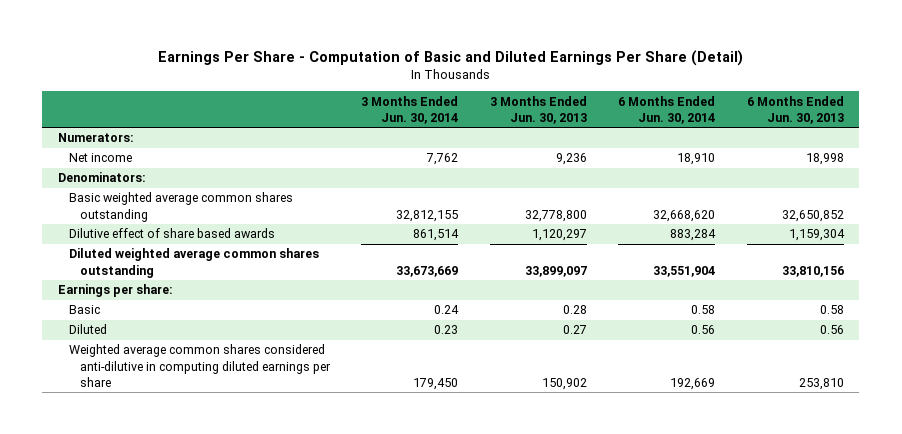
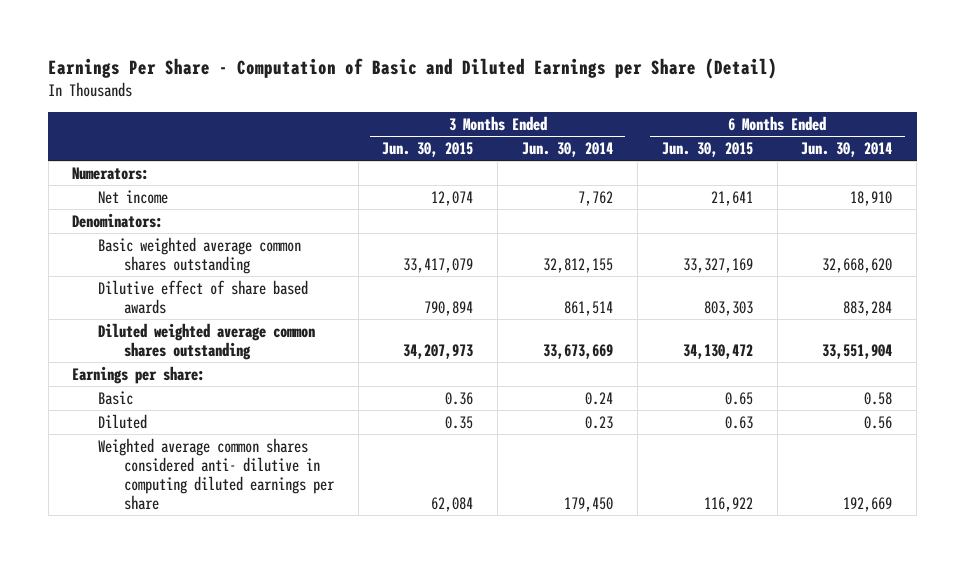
- Earnings Per Share - Computation of Basic and Diluted Earnings Per Share (Detail)
+ Earnings Per Share - Computation of Basic and Diluted Earnings per Share (Detail)
- | 3 Months Ended Jun. 30, 2014 | 3 Months Ended Jun. 30, 2013 | 6 Months Ended Jun. 30, 2014 | 6 Months Ended Jun. 30, 2013
+ | 3 Months Ended Jun. 30, 2015 | 3 Months Ended Jun. 30, 2014 | 6 Months Ended Jun. 30, 2015 | 6 Months Ended Jun. 30, 2014
- Weighted average common shares considered anti-dilutive in computing diluted earnings per share | 179,450 | 150,902 | 192,669 | 253,810
+ Weighted average common shares considered anti- dilutive in computing diluted earnings per share | 62,084 | 179,450 | 116,922 | 192,669

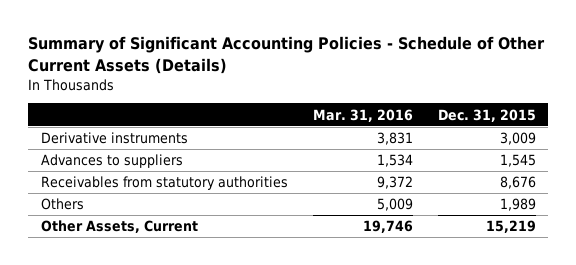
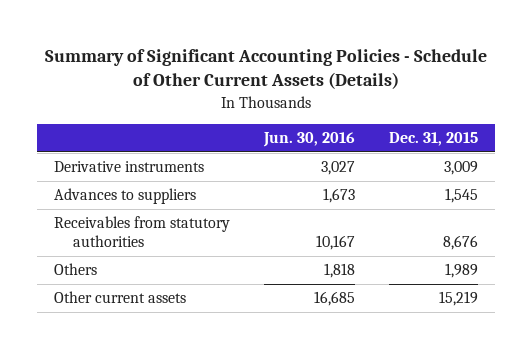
- | Mar. 31, 2016 | Dec. 31, 2015
+ | Jun. 30, 2016 | Dec. 31, 2015
- Other Assets, Current | 19,746 | 15,219
+ Other current assets | 16,685 | 15,219

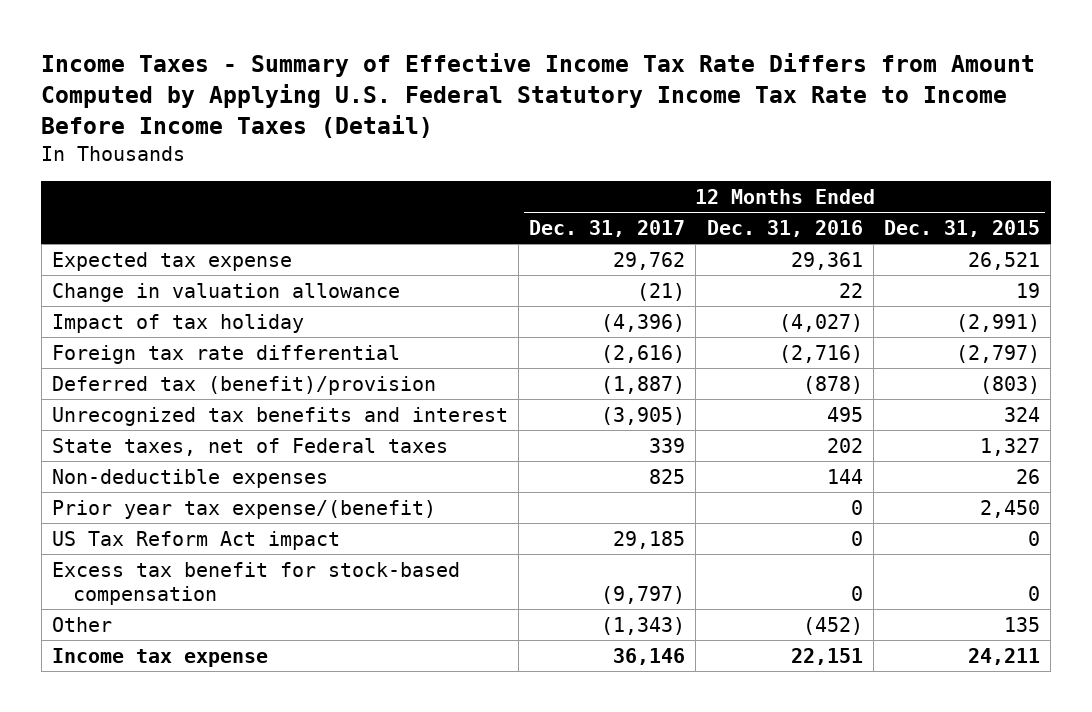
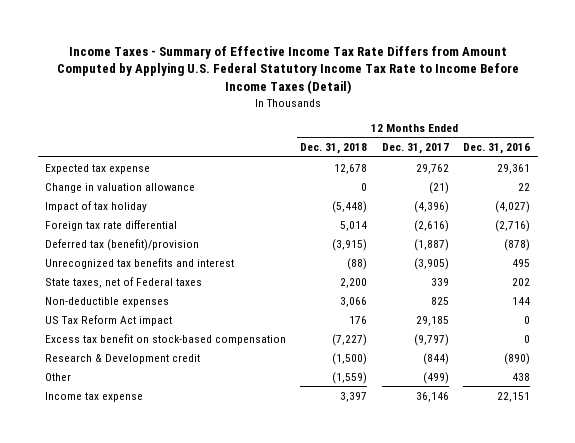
- | 12 Months Ended Dec. 31, 2017 | 12 Months Ended Dec. 31, 2016 | 12 Months Ended Dec. 31, 2015
+ | 12 Months Ended Dec. 31, 2018 | 12 Months Ended Dec. 31, 2017 | 12 Months Ended Dec. 31, 2016
- Prior year tax expense/(benefit) | | 0 | 2,450
- Excess tax benefit for stock-based compensation | (9,797) | 0 | 0
- Other | (1,343) | (452) | 135
+ Excess tax benefit on stock-based compensation | (7,227) | (9,797) | 0
+ Research & Development credit | (1,500) | (844) | (890)
+ Other | (1,559) | (499) | 438

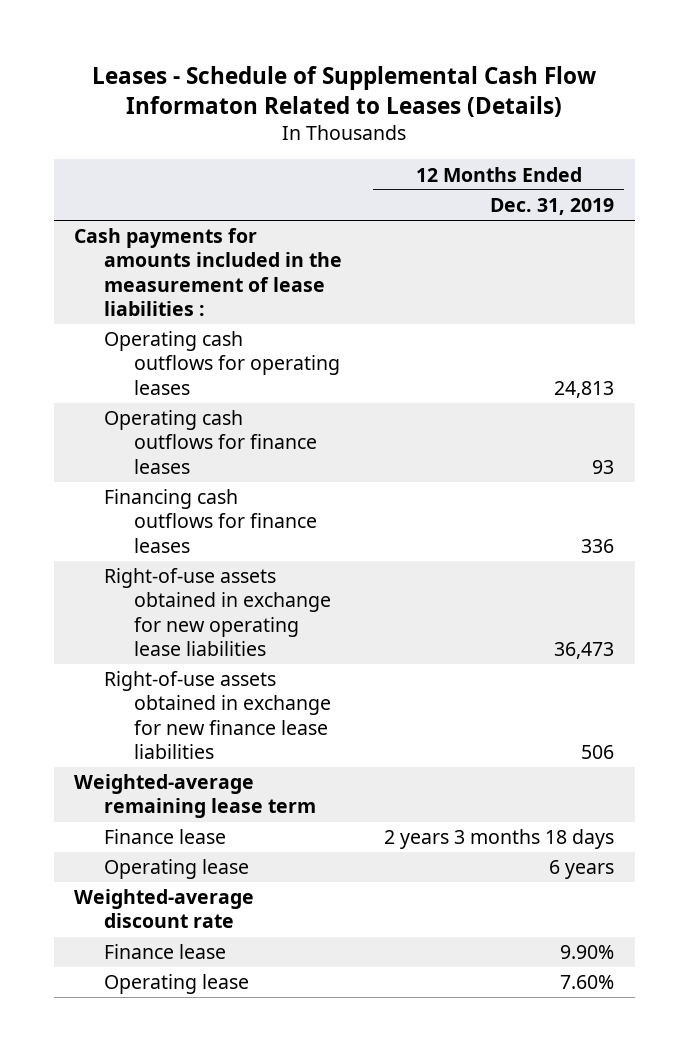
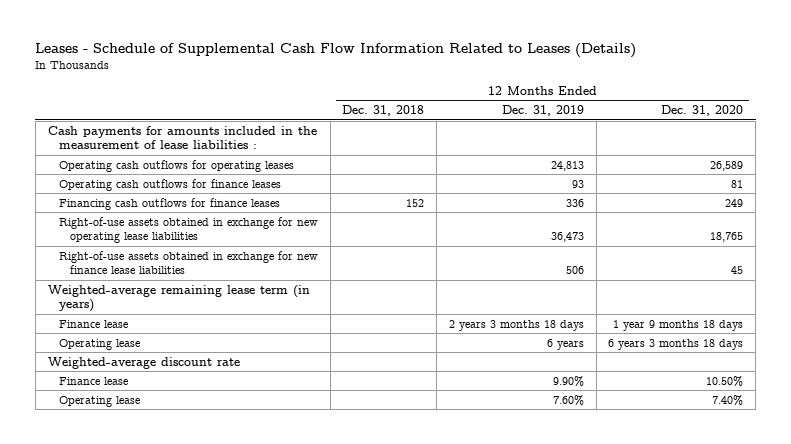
- Leases - Schedule of Supplemental Cash Flow Informaton Related to Leases (Details)
+ Leases - Schedule of Supplemental Cash Flow Information Related to Leases (Details)
- | 12 Months Ended Dec. 31, 2019
+ | 12 Months Ended Dec. 31, 2018 | 12 Months Ended Dec. 31, 2019 | 12 Months Ended Dec. 31, 2020
- Weighted-average remaining lease term
+ Weighted-average remaining lease term (in years)

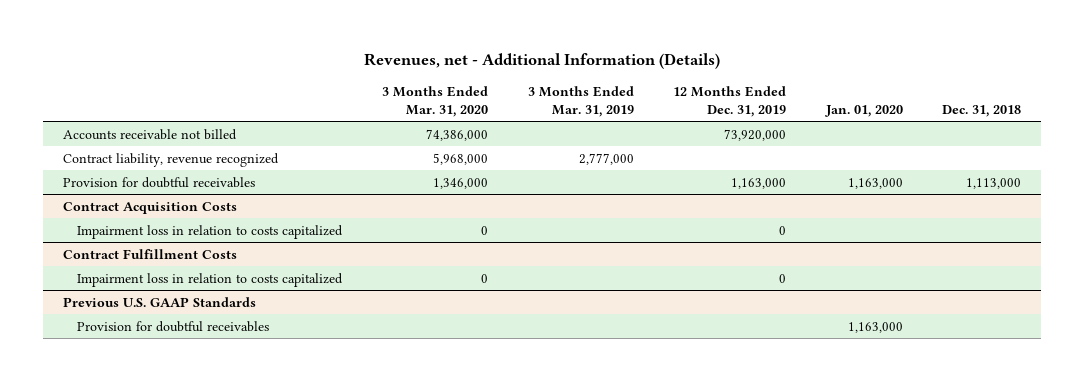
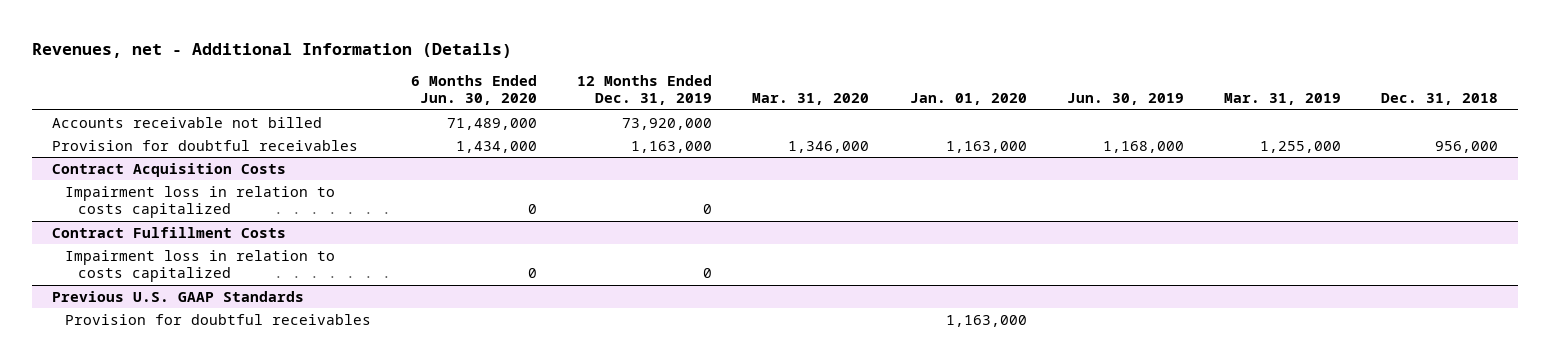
- | 3 Months Ended Mar. 31, 2020 | 3 Months Ended Mar. 31, 2019 | 12 Months Ended Dec. 31, 2019 | Jan. 01, 2020 | Dec. 31, 2018
+ | 6 Months Ended Jun. 30, 2020 | 12 Months Ended Dec. 31, 2019 | Mar. 31, 2020 | Jan. 01, 2020 | Jun. 30, 2019 | Mar. 31, 2019 | Dec. 31, 2018
- Contract liability, revenue recognized | 5,968,000 | 2,777,000 | | |
- Provision for doubtful receivables | 1,346,000 | | 1,163,000 | 1,163,000 | 1,113,000
+ Provision for doubtful receivables | 1,434,000 | 1,163,000 | 1,346,000 | 1,163,000 | 1,168,000 | 1,255,000 | 956,000

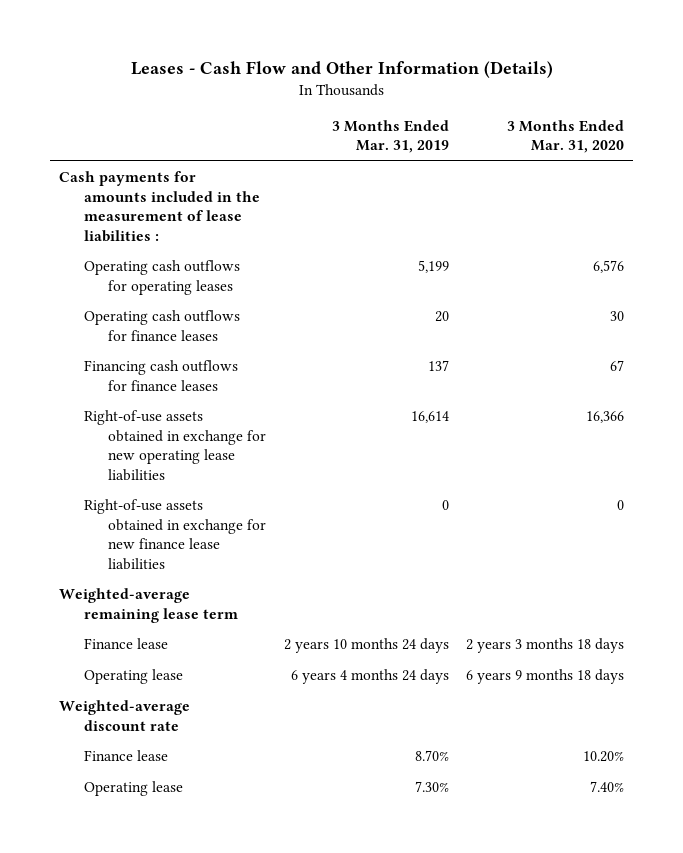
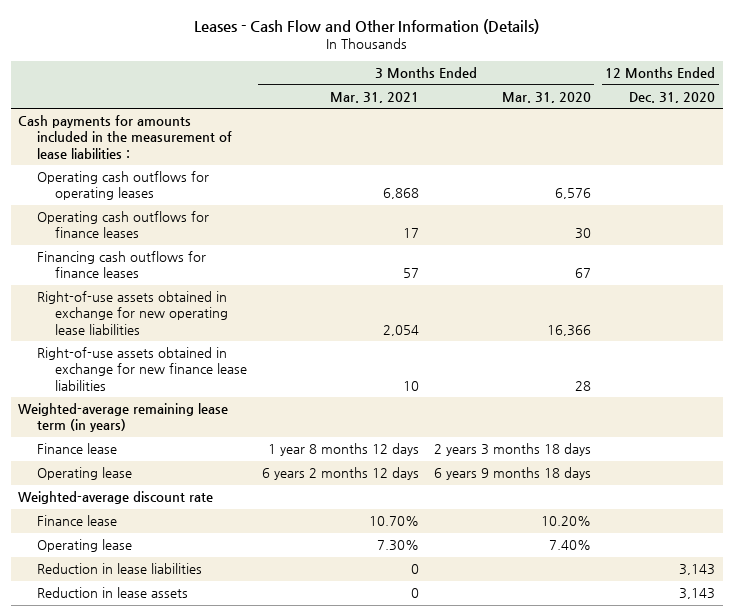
- | 3 Months Ended Mar. 31, 2019 | 3 Months Ended Mar. 31, 2020
+ | 3 Months Ended Mar. 31, 2021 | 3 Months Ended Mar. 31, 2020 | 12 Months Ended Dec. 31, 2020
- Right-of-use assets obtained in exchange for new finance lease liabilities | 0 | 0
- Weighted-average remaining lease term
+ Right-of-use assets obtained in exchange for new finance lease liabilities | 10 | 28 |
+ Weighted-average remaining lease term (in years)
+ Reduction in lease liabilities | 0 | | 3,143
+ Reduction in lease assets | 0 | | 3,143

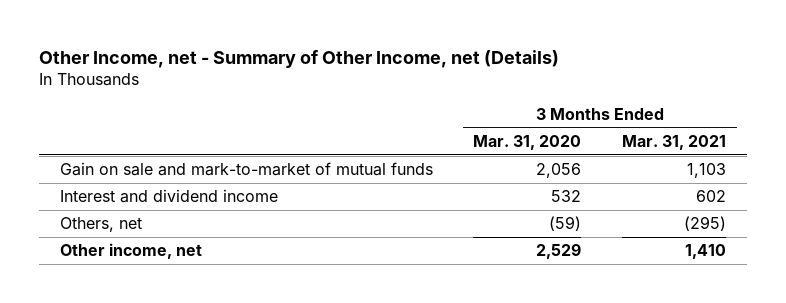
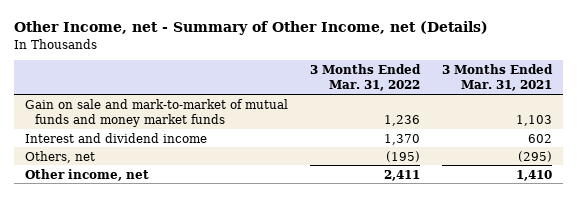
- | 3 Months Ended Mar. 31, 2020 | 3 Months Ended Mar. 31, 2021
+ | 3 Months Ended Mar. 31, 2022 | 3 Months Ended Mar. 31, 2021
- Gain on sale and mark-to-market of mutual funds | 2,056 | 1,103
+ Gain on sale and mark-to-market of mutual funds and money market funds | 1,236 | 1,103

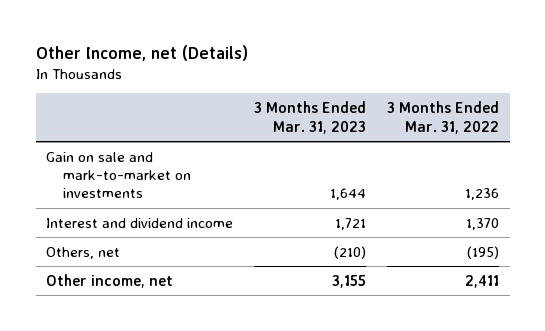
- Other Income, net - Summary of Other Income, net (Details)
+ Other Income, net (Details)
- | 3 Months Ended Mar. 31, 2022 | 3 Months Ended Mar. 31, 2021
+ | 3 Months Ended Mar. 31, 2023 | 3 Months Ended Mar. 31, 2022
- Gain on sale and mark-to-market of mutual funds and money market funds | 1,236 | 1,103
+ Gain on sale and mark-to-market on investments | 1,644 | 1,236

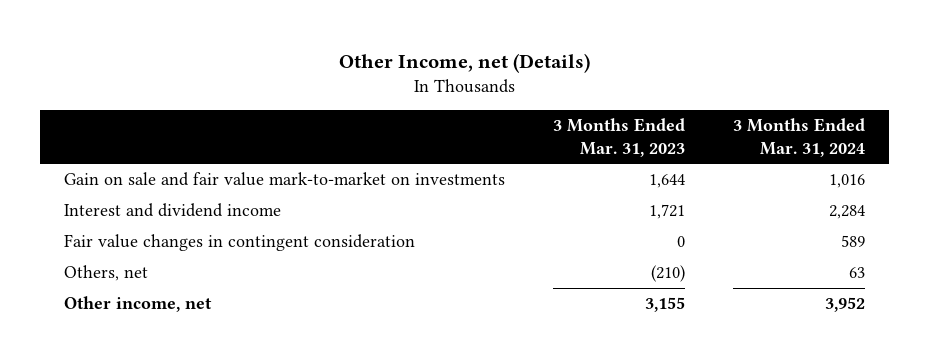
- | 3 Months Ended Mar. 31, 2023 | 3 Months Ended Mar. 31, 2022
+ | 3 Months Ended Mar. 31, 2023 | 3 Months Ended Mar. 31, 2024
- Gain on sale and mark-to-market on investments | 1,644 | 1,236
+ Gain on sale and fair value mark-to-market on investments | 1,644 | 1,016
+ Fair value changes in contingent consideration | 0 | 589

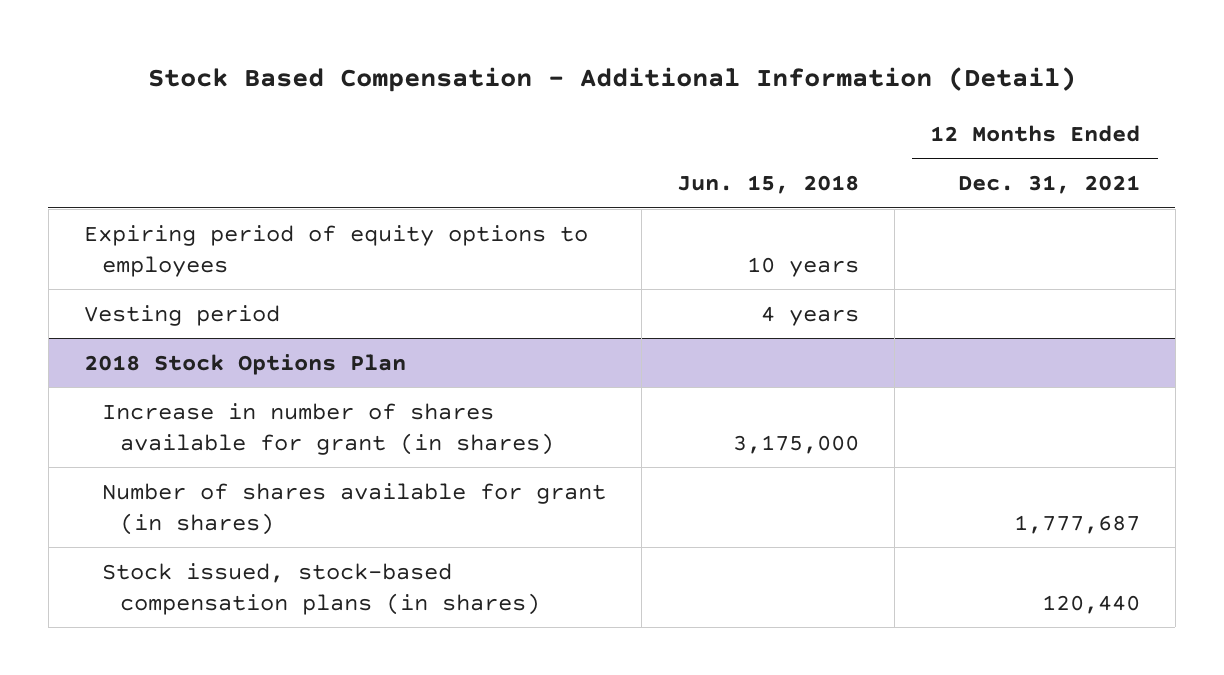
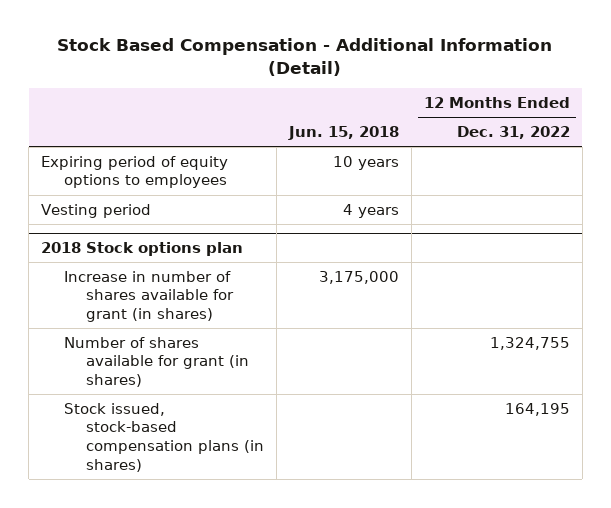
- | Jun. 15, 2018 | 12 Months Ended Dec. 31, 2021
+ | Jun. 15, 2018 | 12 Months Ended Dec. 31, 2022
- 2018 Stock Options Plan
+ 2018 Stock options plan

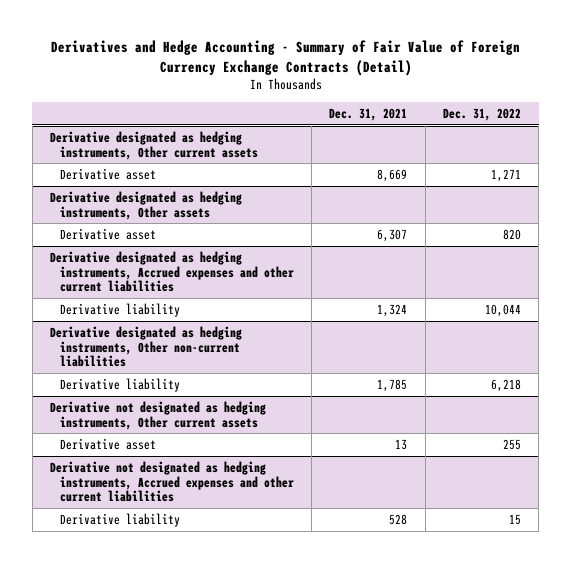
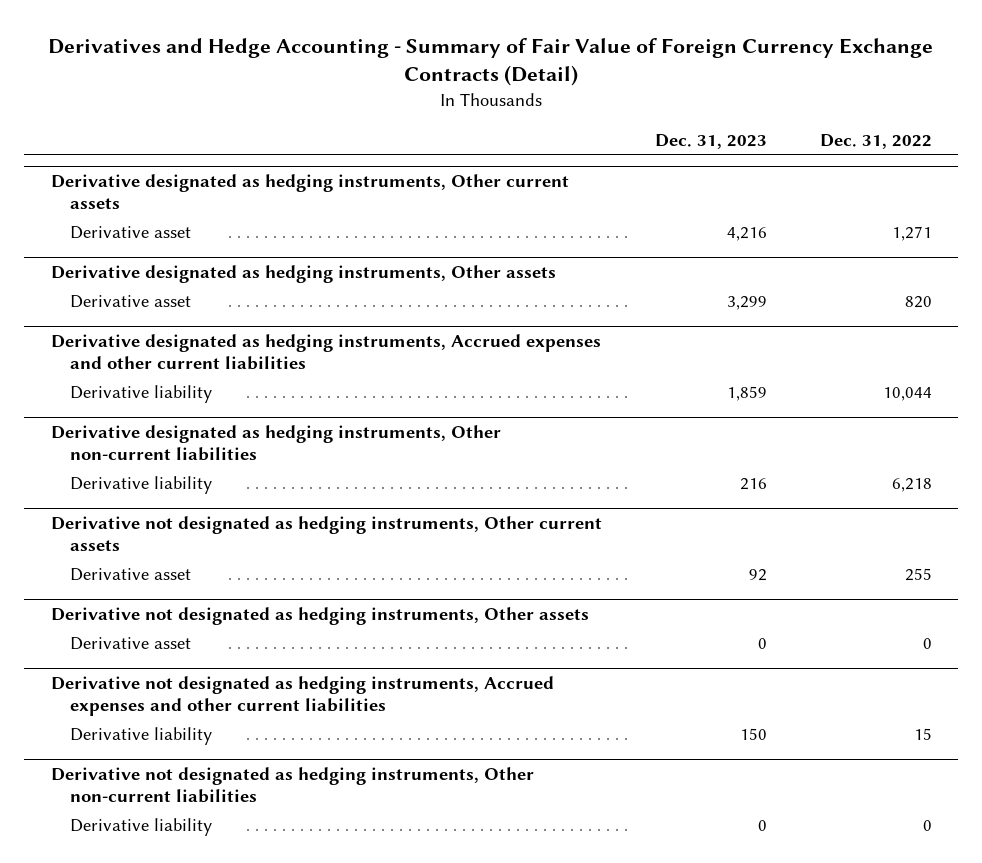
- | Dec. 31, 2021 | Dec. 31, 2022
+ | Dec. 31, 2023 | Dec. 31, 2022
+ Derivative not designated as hedging instruments, Other assets
+ Derivative asset | 0 | 0
+ Derivative not designated as hedging instruments, Other non-current liabilities
+ Derivative liability | 0 | 0

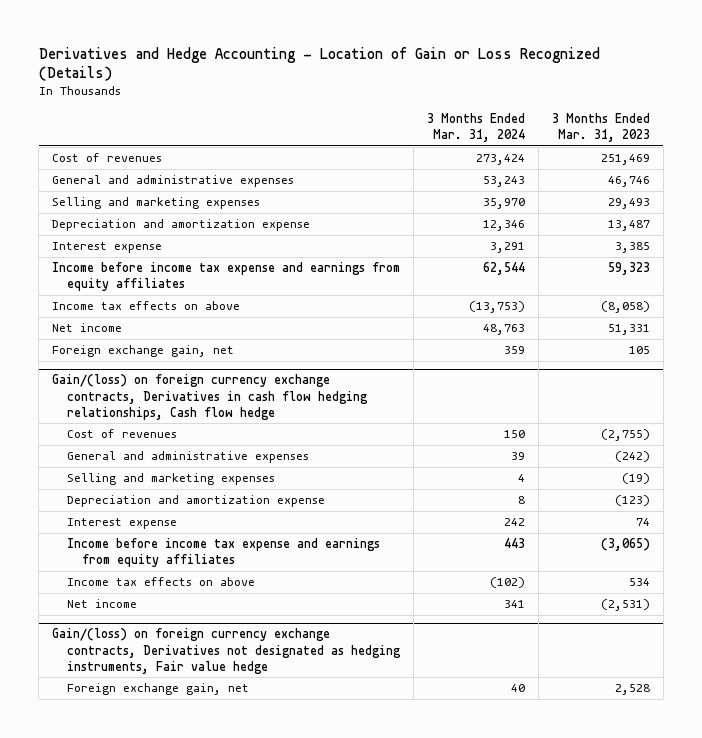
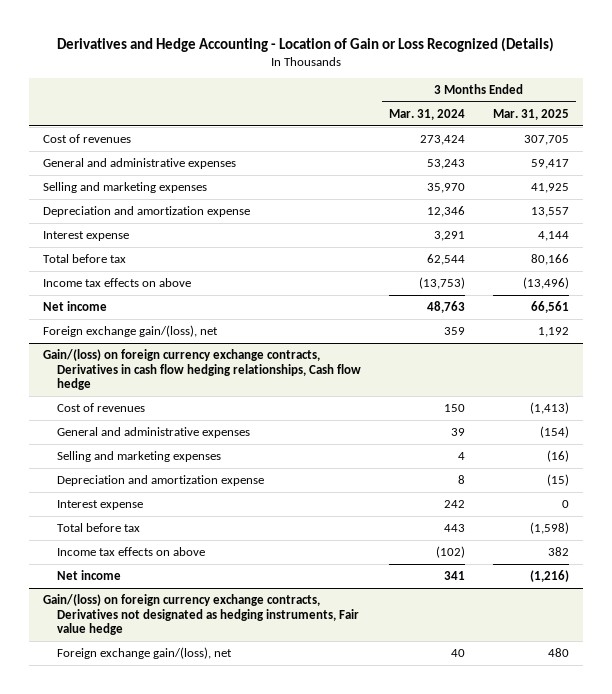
- | 3 Months Ended Mar. 31, 2024 | 3 Months Ended Mar. 31, 2023
+ | 3 Months Ended Mar. 31, 2024 | 3 Months Ended Mar. 31, 2025
- Income before income tax expense and earnings from equity affiliates | 62,544 | 59,323
+ Total before tax | 62,544 | 80,166
- Foreign exchange gain, net | 359 | 105
+ Foreign exchange gain/(loss), net | 359 | 1,192
@ Gain/(loss) on foreign currency exchange contracts, Derivatives in cash flow hedging relationships, Cash flow hedge
- Income before income tax expense and earnings from equity affiliates | 443 | (3,065)
+ Total before tax | 443 | (1,598)
@ Gain/(loss) on foreign currency exchange contracts, Derivatives not designated as hedging instruments, Fair value hedge
- Foreign exchange gain, net | 40 | 2,528
+ Foreign exchange gain/(loss), net | 40 | 480

